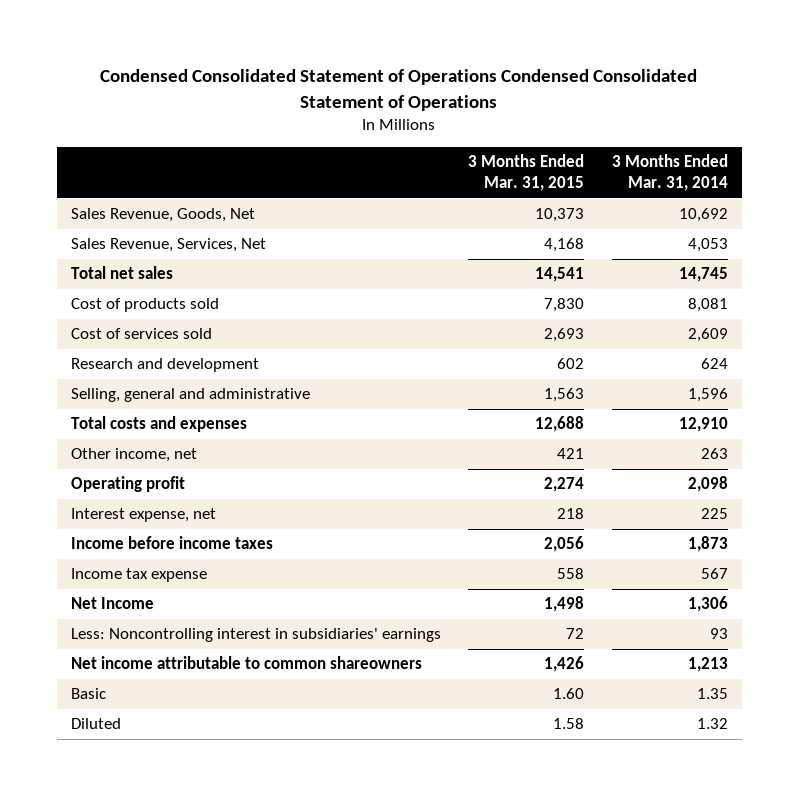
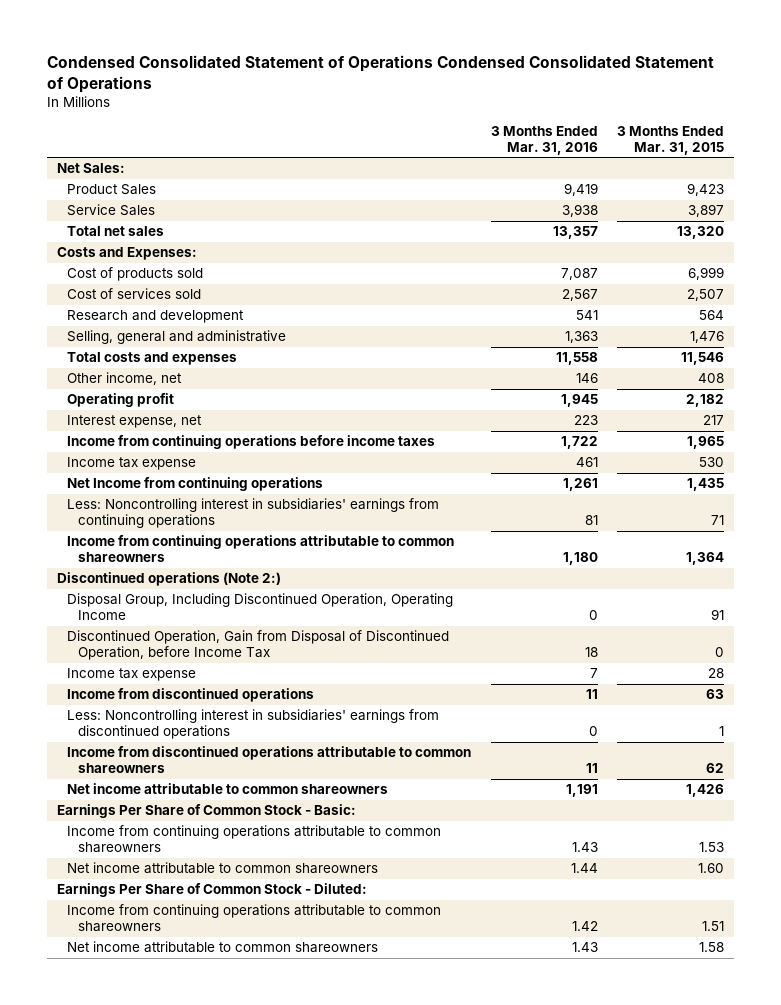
- | 3 Months Ended Mar. 31, 2015 | 3 Months Ended Mar. 31, 2014
+ | 3 Months Ended Mar. 31, 2016 | 3 Months Ended Mar. 31, 2015
- Sales Revenue, Goods, Net | 10,373 | 10,692
- Sales Revenue, Services, Net | 4,168 | 4,053
- Total net sales | 14,541 | 14,745
- Cost of products sold | 7,830 | 8,081
- Cost of services sold | 2,693 | 2,609
- Research and development | 602 | 624
- Selling, general and administrative | 1,563 | 1,596
- Total costs and expenses | 12,688 | 12,910
- Other income, net | 421 | 263
- Operating profit | 2,274 | 2,098
- Interest expense, net | 218 | 225
- Income before income taxes | 2,056 | 1,873
- Income tax expense | 558 | 567
- Net Income | 1,498 | 1,306
- Less: Noncontrolling interest in subsidiaries' earnings | 72 | 93
+ Net Sales:
+ Product Sales | 9,419 | 9,423
+ Service Sales | 3,938 | 3,897
+ Total net sales | 13,357 | 13,320
+ Costs and Expenses:
+ Cost of products sold | 7,087 | 6,999
+ Cost of services sold | 2,567 | 2,507
+ Research and development | 541 | 564
+ Selling, general and administrative | 1,363 | 1,476
+ Total costs and expenses | 11,558 | 11,546
+ Other income, net | 146 | 408
+ Operating profit | 1,945 | 2,182
+ Interest expense, net | 223 | 217
+ Income from continuing operations before income taxes | 1,722 | 1,965
+ Income tax expense | 461 | 530
+ Net Income from continuing operations | 1,261 | 1,435
+ Less: Noncontrolling interest in subsidiaries' earnings from continuing operations | 81 | 71
+ Income from continuing operations attributable to common shareowners | 1,180 | 1,364
+ Discontinued operations (Note 2:)
+ Disposal Group, Including Discontinued Operation, Operating Income | 0 | 91
+ Discontinued Operation, Gain from Disposal of Discontinued Operation, before Income Tax | 18 | 0
+ Income tax expense | 7 | 28
+ Income from discontinued operations | 11 | 63
+ Less: Noncontrolling interest in subsidiaries' earnings from discontinued operations | 0 | 1
+ Income from discontinued operations attributable to common shareowners | 11 | 62
- Basic | 1.60 | 1.35
- Diluted | 1.58 | 1.32
+ Earnings Per Share of Common Stock - Basic:
+ Income from continuing operations attributable to common shareowners | 1.43 | 1.53
+ Net income attributable to common shareowners | 1.44 | 1.60
+ Earnings Per Share of Common Stock - Diluted:
+ Income from continuing operations attributable to common shareowners | 1.42 | 1.51
+ Net income attributable to common shareowners | 1.43 | 1.58

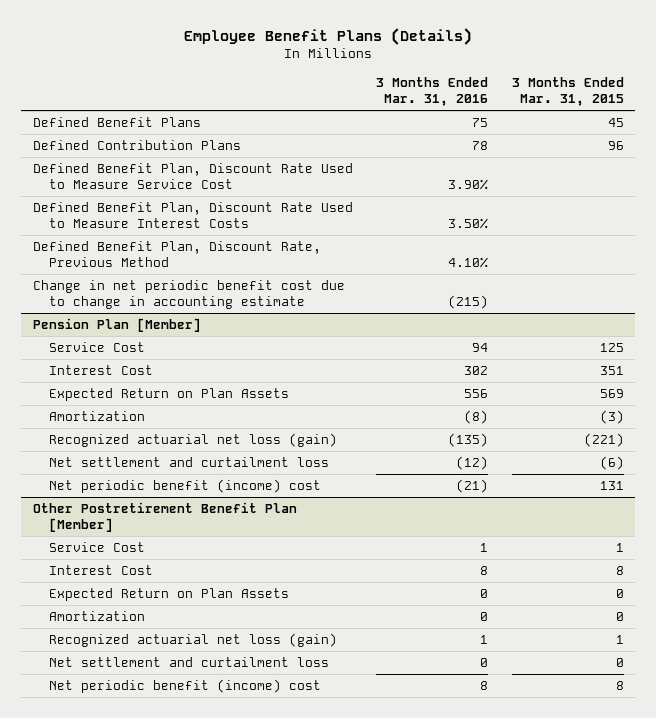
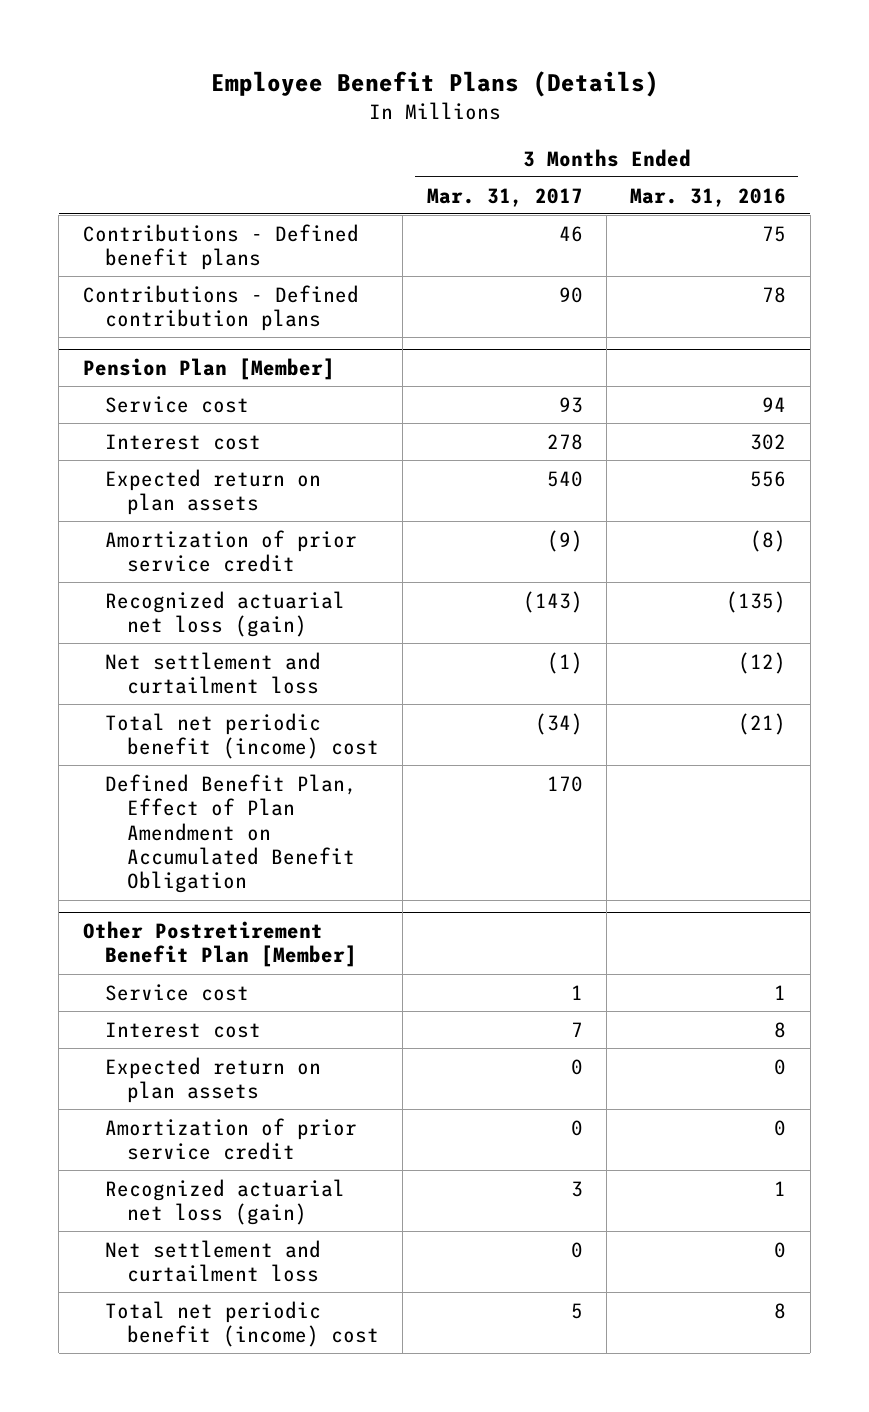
- | 3 Months Ended Mar. 31, 2016 | 3 Months Ended Mar. 31, 2015
+ | 3 Months Ended Mar. 31, 2017 | 3 Months Ended Mar. 31, 2016
- Defined Benefit Plans | 75 | 45
- Defined Contribution Plans | 78 | 96
- Defined Benefit Plan, Discount Rate Used to Measure Service Cost | 3.90% |
- Defined Benefit Plan, Discount Rate Used to Measure Interest Costs | 3.50% |
- Defined Benefit Plan, Discount Rate, Previous Method | 4.10% |
- Change in net periodic benefit cost due to change in accounting estimate | (215) |
+ Contributions - Defined benefit plans | 46 | 75
+ Contributions - Defined contribution plans | 90 | 78
@ Pension Plan [Member]
- Service Cost | 94 | 125
- Interest Cost | 302 | 351
- Expected Return on Plan Assets | 556 | 569
- Amortization | (8) | (3)
+ Service cost | 93 | 94
+ Interest cost | 278 | 302
+ Expected return on plan assets | 540 | 556
+ Amortization of prior service credit | (9) | (8)
- Net periodic benefit (income) cost | (21) | 131
+ Total net periodic benefit (income) cost | (34) | (21)
+ Defined Benefit Plan, Effect of Plan Amendment on Accumulated Benefit Obligation | 170 |
@ Other Postretirement Benefit Plan [Member]
- Service Cost | 1 | 1
- Interest Cost | 8 | 8
- Expected Return on Plan Assets | 0 | 0
- Amortization | 0 | 0
+ Service cost | 1 | 1
+ Interest cost | 7 | 8
+ Expected return on plan assets | 0 | 0
+ Amortization of prior service credit | 0 | 0
- Net periodic benefit (income) cost | 8 | 8
+ Total net periodic benefit (income) cost | 5 | 8

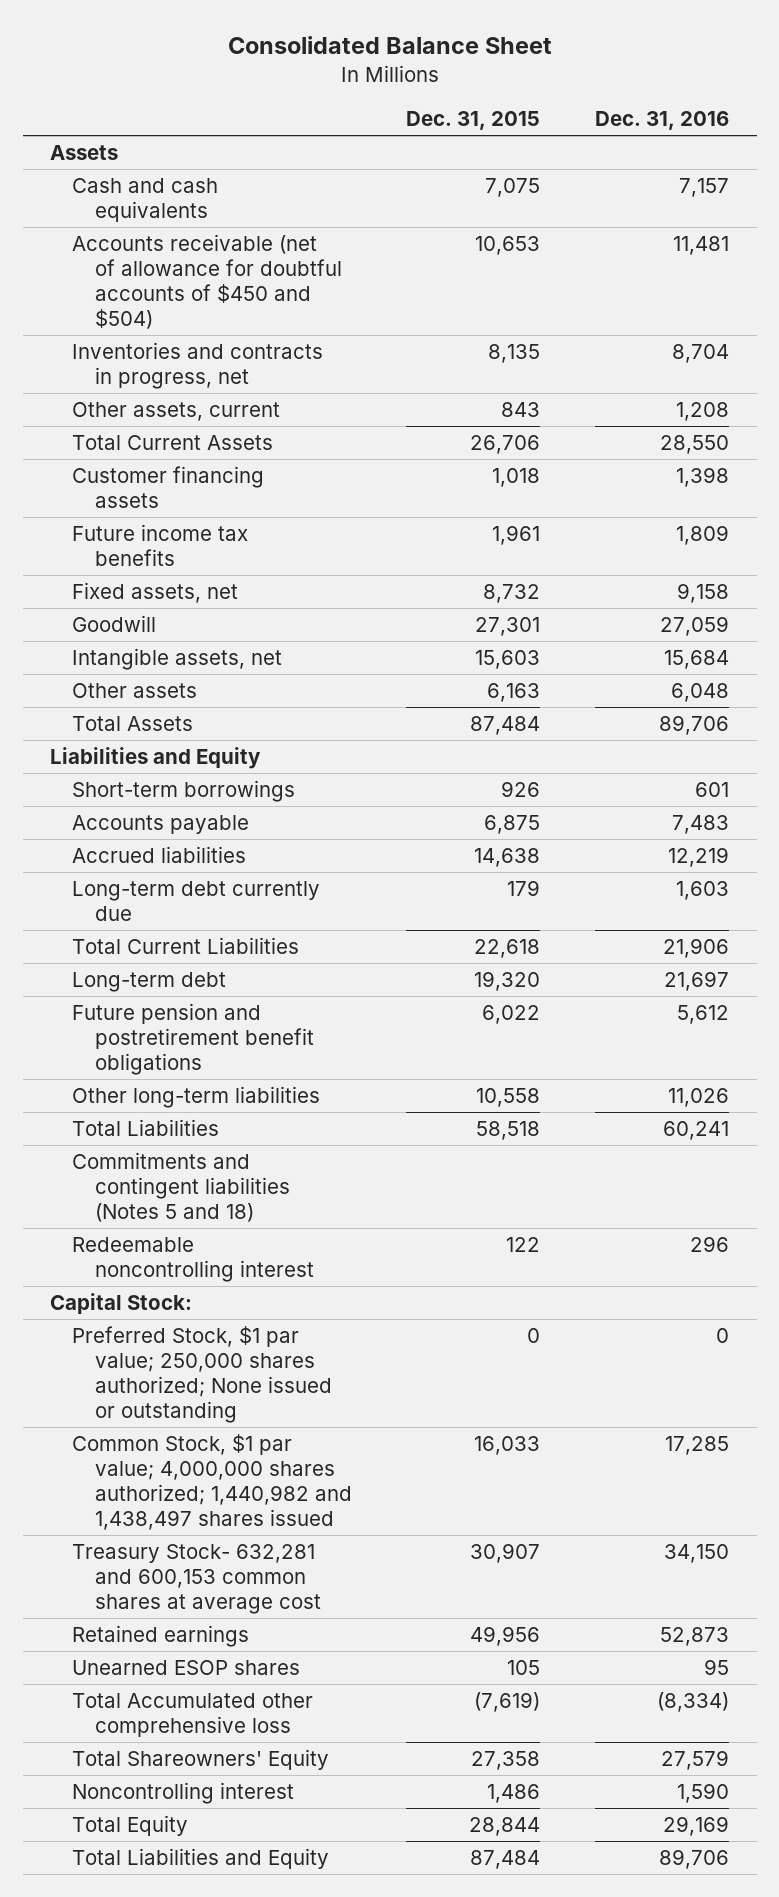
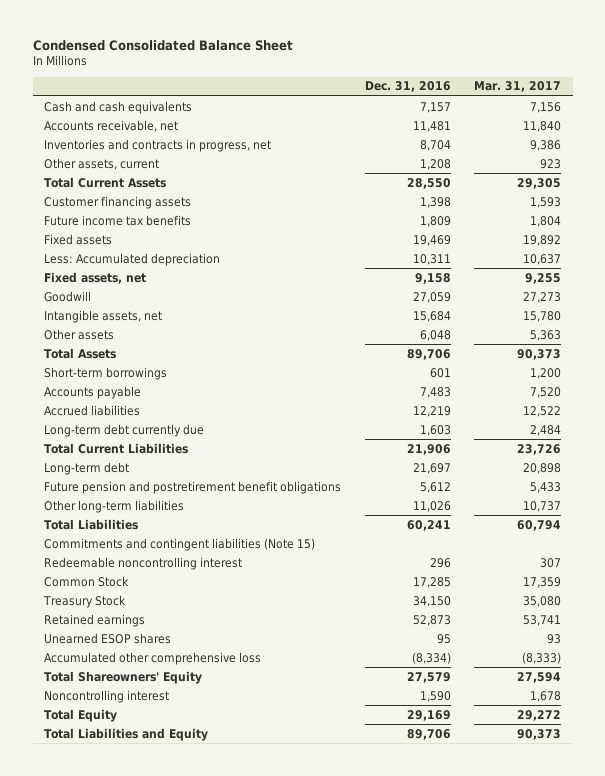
- Consolidated Balance Sheet
+ Condensed Consolidated Balance Sheet
- | Dec. 31, 2015 | Dec. 31, 2016
+ | Dec. 31, 2016 | Mar. 31, 2017
- Assets
- Accounts receivable (net of allowance for doubtful accounts of $450 and $504) | 10,653 | 11,481
+ Accounts receivable, net | 11,481 | 11,840
+ Fixed assets | 19,469 | 19,892
+ Less: Accumulated depreciation | 10,311 | 10,637
- Liabilities and Equity
- Commitments and contingent liabilities (Notes 5 and 18)
+ Commitments and contingent liabilities (Note 15)
- Capital Stock:
- Preferred Stock, $1 par value; 250,000 shares authorized; None issued or outstanding | 0 | 0
- Common Stock, $1 par value; 4,000,000 shares authorized; 1,440,982 and 1,438,497 shares issued | 16,033 | 17,285
- Treasury Stock- 632,281 and 600,153 common shares at average cost | 30,907 | 34,150
+ Common Stock | 17,285 | 17,359
+ Treasury Stock | 34,150 | 35,080
- Total Accumulated other comprehensive loss | (7,619) | (8,334)
+ Accumulated other comprehensive loss | (8,334) | (8,333)

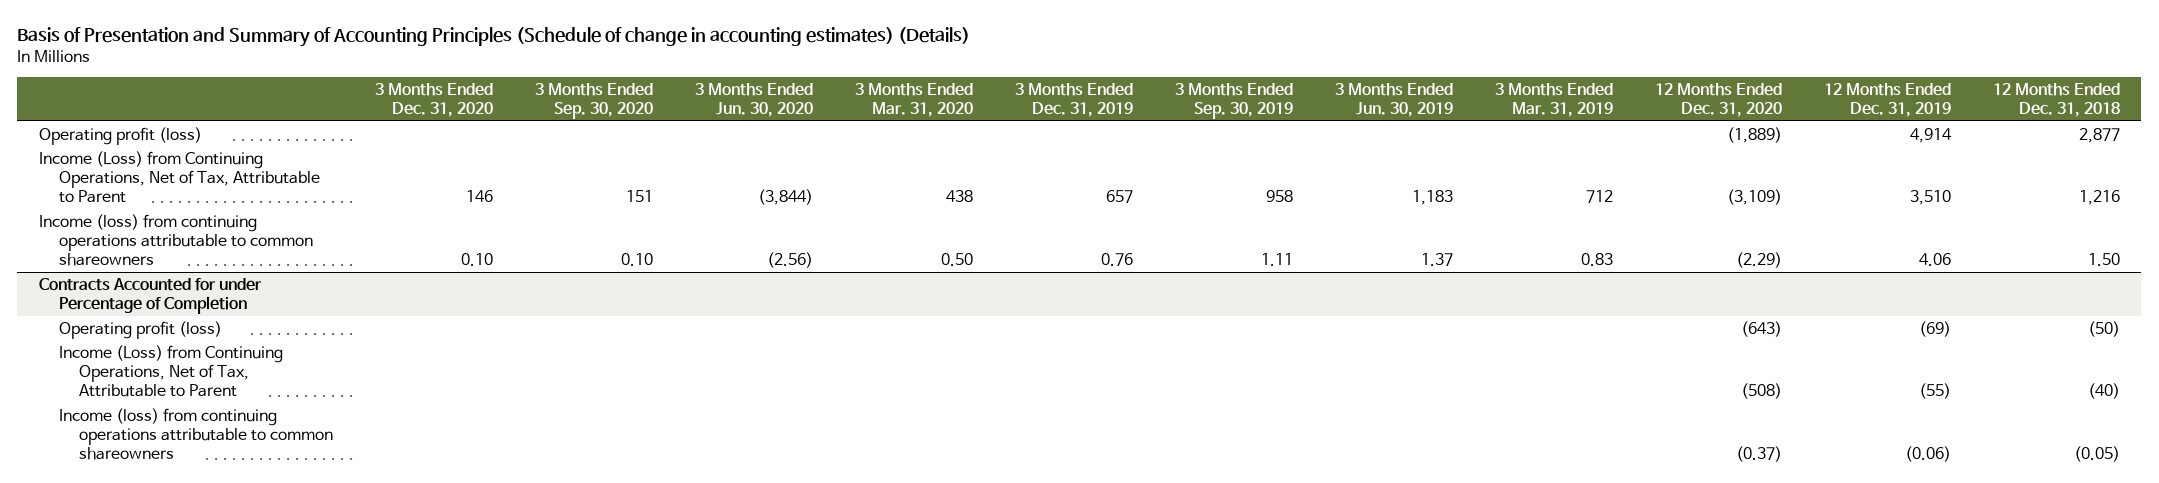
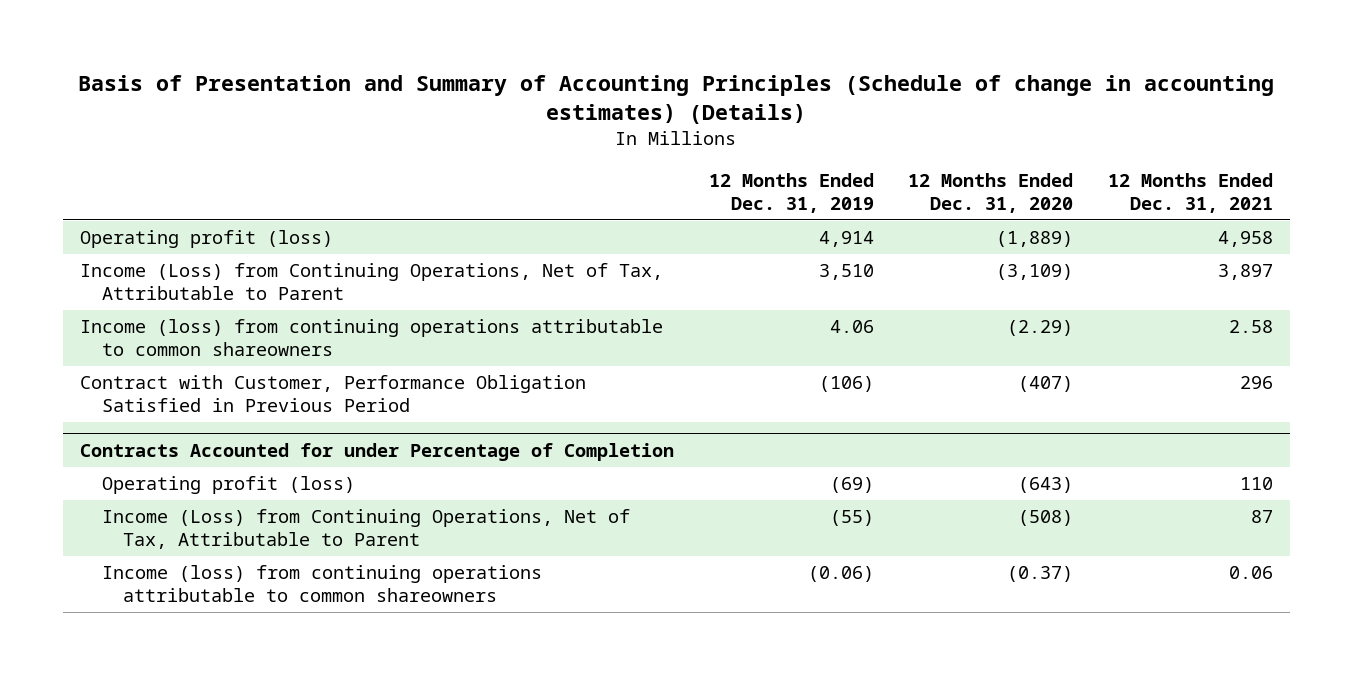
- | 3 Months Ended Dec. 31, 2020 | 3 Months Ended Sep. 30, 2020 | 3 Months Ended Jun. 30, 2020 | 3 Months Ended Mar. 31, 2020 | 3 Months Ended Dec. 31, 2019 | 3 Months Ended Sep. 30, 2019 | 3 Months Ended Jun. 30, 2019 | 3 Months Ended Mar. 31, 2019 | 12 Months Ended Dec. 31, 2020 | 12 Months Ended Dec. 31, 2019 | 12 Months Ended Dec. 31, 2018
+ | 12 Months Ended Dec. 31, 2019 | 12 Months Ended Dec. 31, 2020 | 12 Months Ended Dec. 31, 2021
+ Contract with Customer, Performance Obligation Satisfied in Previous Period | (106) | (407) | 296

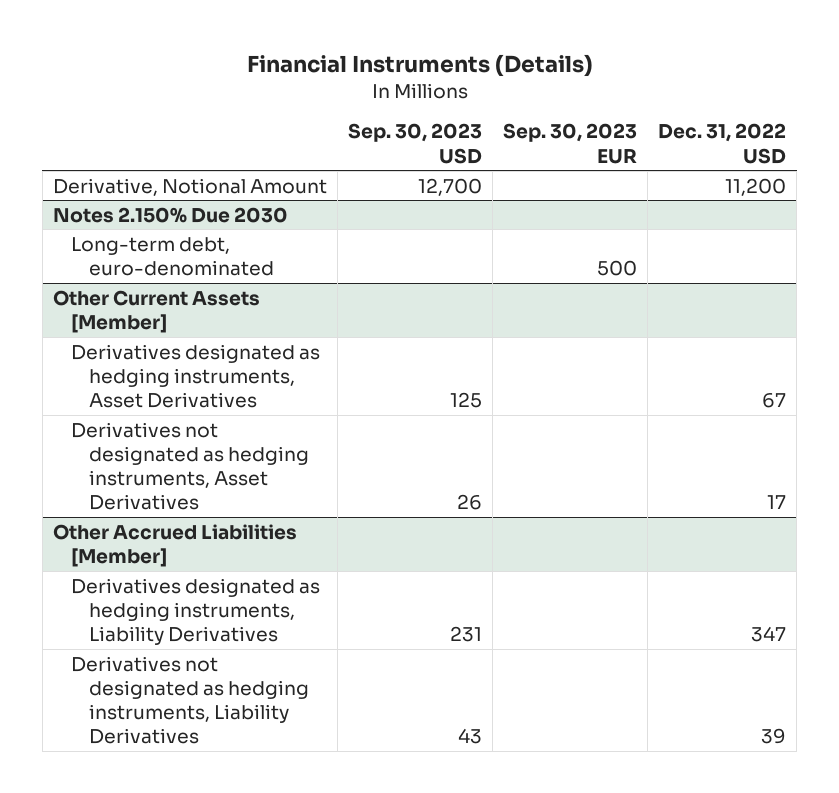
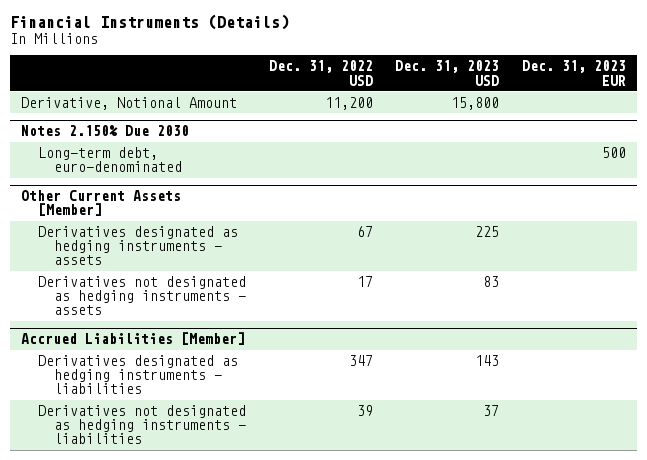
- | Sep. 30, 2023 USD | Sep. 30, 2023 EUR | Dec. 31, 2022 USD
+ | Dec. 31, 2022 USD | Dec. 31, 2023 USD | Dec. 31, 2023 EUR
@ Other Current Assets [Member]
- Derivatives designated as hedging instruments, Asset Derivatives | 125 | | 67
- Derivatives not designated as hedging instruments, Asset Derivatives | 26 | | 17
- Other Accrued Liabilities [Member]
- Derivatives designated as hedging instruments, Liability Derivatives | 231 | | 347
- Derivatives not designated as hedging instruments, Liability Derivatives | 43 | | 39
@ Other Current Assets [Member]
+ Derivatives designated as hedging instruments - assets | 67 | 225 |
+ Derivatives not designated as hedging instruments - assets | 17 | 83 |
+ Accrued Liabilities [Member]
+ Derivatives designated as hedging instruments - liabilities | 347 | 143 |
+ Derivatives not designated as hedging instruments - liabilities | 39 | 37 |

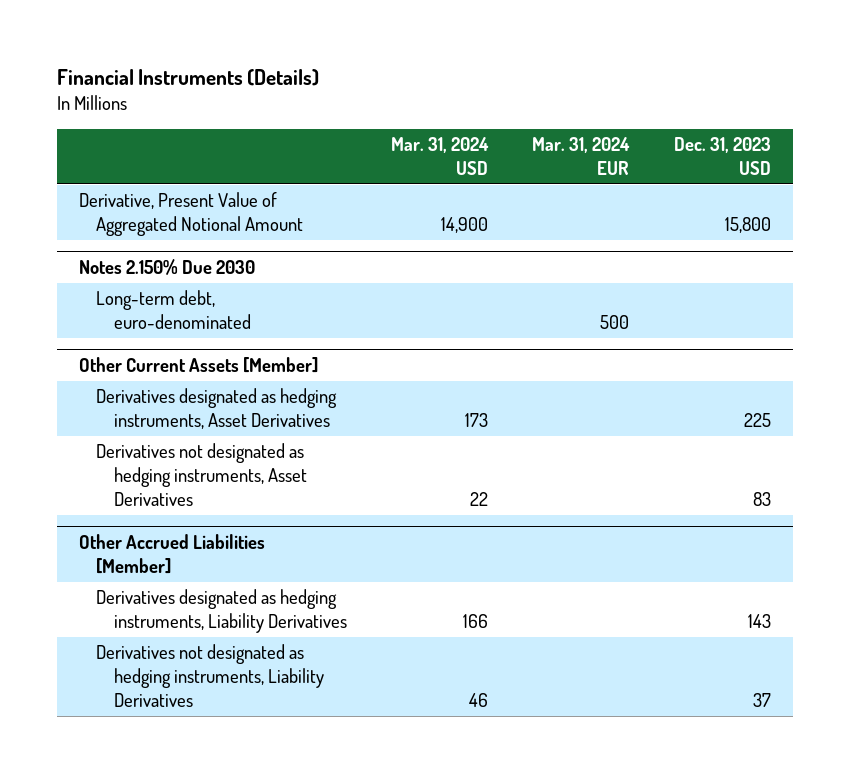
- | Dec. 31, 2022 USD | Dec. 31, 2023 USD | Dec. 31, 2023 EUR
+ | Mar. 31, 2024 USD | Mar. 31, 2024 EUR | Dec. 31, 2023 USD
- Derivative, Notional Amount | 11,200 | 15,800 |
+ Derivative, Present Value of Aggregated Notional Amount | 14,900 | | 15,800
@ Other Current Assets [Member]
- Derivatives designated as hedging instruments - assets | 67 | 225 |
- Derivatives not designated as hedging instruments - assets | 17 | 83 |
- Accrued Liabilities [Member]
- Derivatives designated as hedging instruments - liabilities | 347 | 143 |
- Derivatives not designated as hedging instruments - liabilities | 39 | 37 |
@ Other Current Assets [Member]
+ Derivatives designated as hedging instruments, Asset Derivatives | 173 | | 225
+ Derivatives not designated as hedging instruments, Asset Derivatives | 22 | | 83
+ Other Accrued Liabilities [Member]
+ Derivatives designated as hedging instruments, Liability Derivatives | 166 | | 143
+ Derivatives not designated as hedging instruments, Liability Derivatives | 46 | | 37

